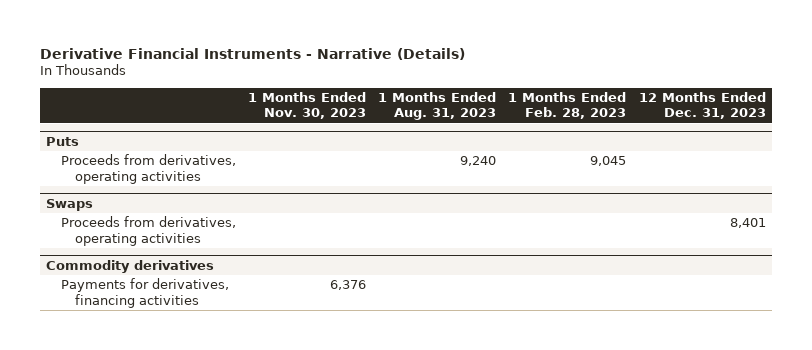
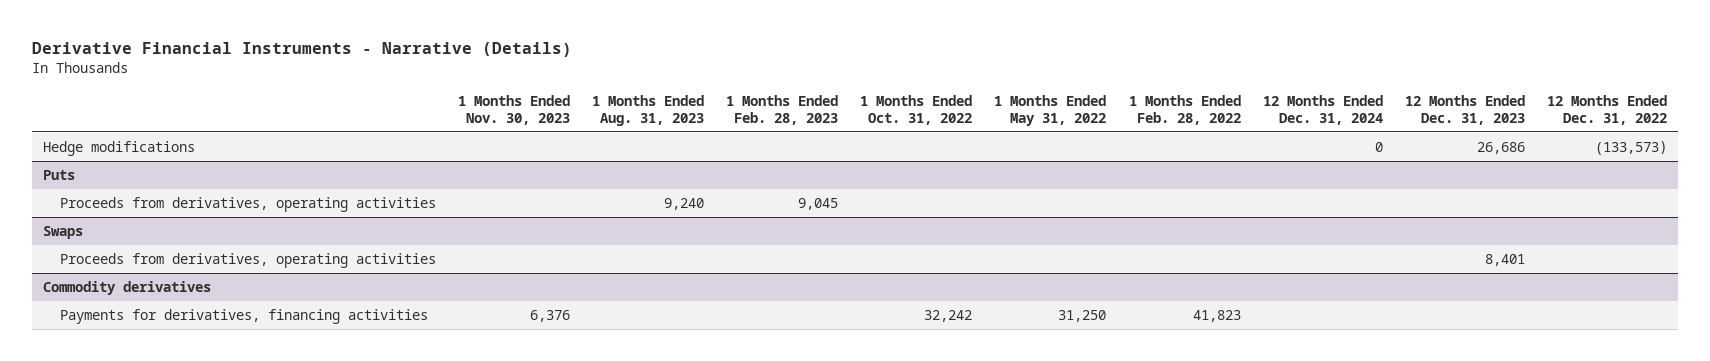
- | 1 Months Ended Nov. 30, 2023 | 1 Months Ended Aug. 31, 2023 | 1 Months Ended Feb. 28, 2023 | 12 Months Ended Dec. 31, 2023
+ | 1 Months Ended Nov. 30, 2023 | 1 Months Ended Aug. 31, 2023 | 1 Months Ended Feb. 28, 2023 | 1 Months Ended Oct. 31, 2022 | 1 Months Ended May 31, 2022 | 1 Months Ended Feb. 28, 2022 | 12 Months Ended Dec. 31, 2024 | 12 Months Ended Dec. 31, 2023 | 12 Months Ended Dec. 31, 2022
+ Hedge modifications | | | | | | | 0 | 26,686 | (133,573)

